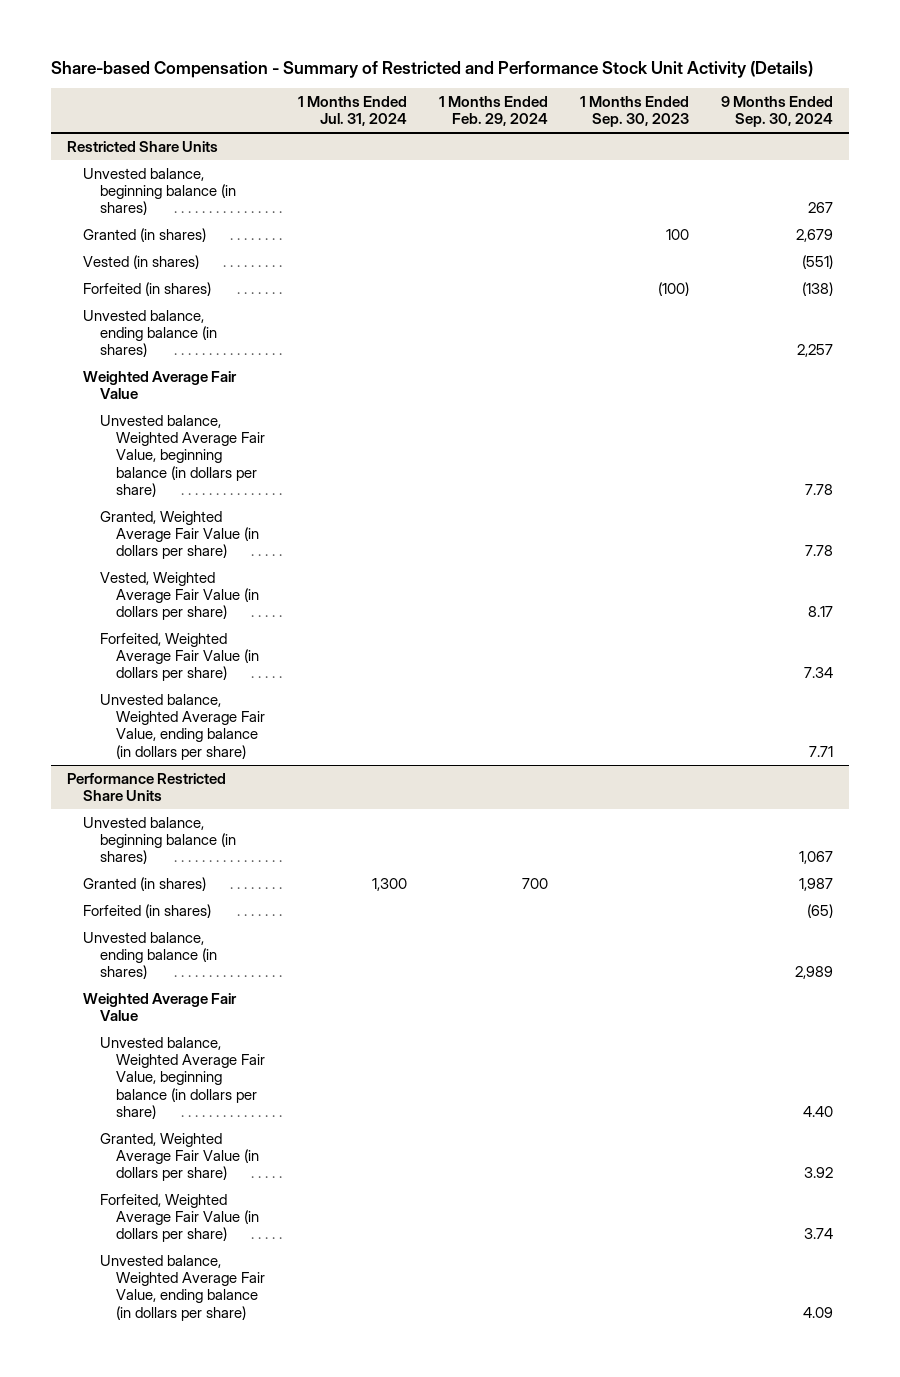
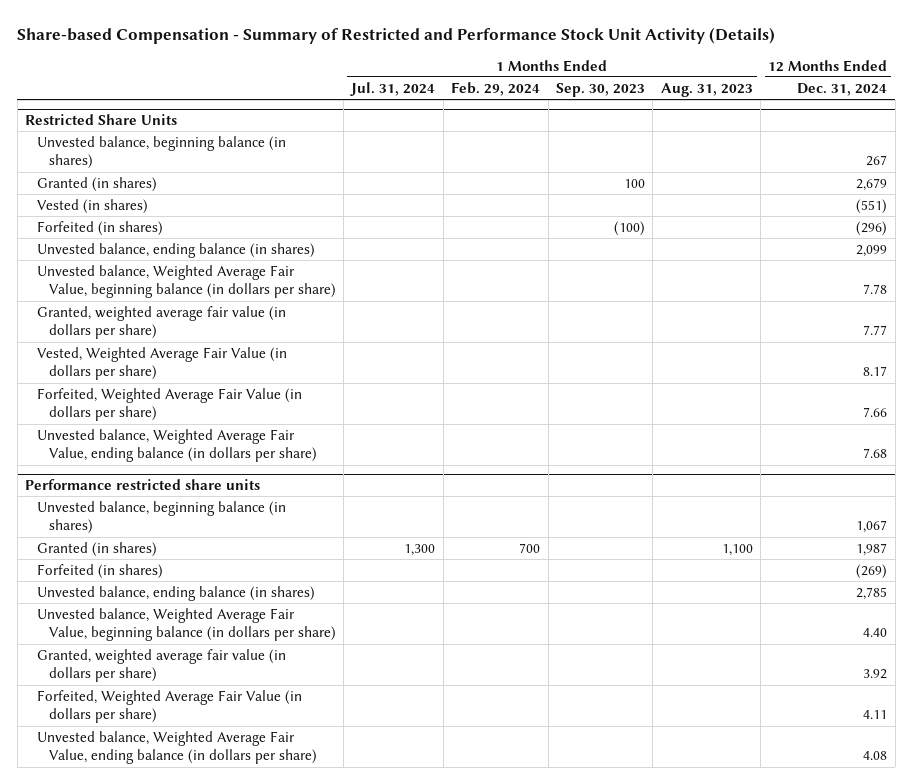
- | 1 Months Ended Jul. 31, 2024 | 1 Months Ended Feb. 29, 2024 | 1 Months Ended Sep. 30, 2023 | 9 Months Ended Sep. 30, 2024
+ | 1 Months Ended Jul. 31, 2024 | 1 Months Ended Feb. 29, 2024 | 1 Months Ended Sep. 30, 2023 | 1 Months Ended Aug. 31, 2023 | 12 Months Ended Dec. 31, 2024
@ Restricted Share Units
- Weighted Average Fair Value
- Granted, Weighted Average Fair Value (in dollars per share) | | | | 7.78
+ Granted, weighted average fair value (in dollars per share) | | | | | 7.77
- Performance Restricted Share Units
+ Performance restricted share units
- Weighted Average Fair Value
- Granted, Weighted Average Fair Value (in dollars per share) | | | | 3.92
+ Granted, weighted average fair value (in dollars per share) | | | | | 3.92

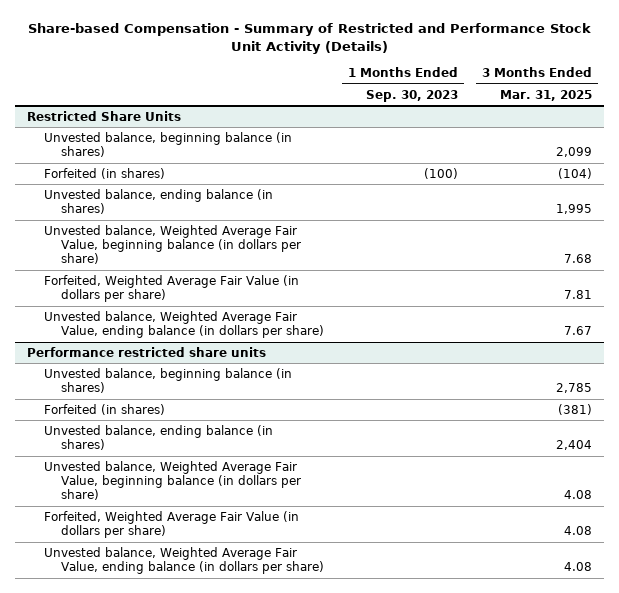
- | 1 Months Ended Jul. 31, 2024 | 1 Months Ended Feb. 29, 2024 | 1 Months Ended Sep. 30, 2023 | 1 Months Ended Aug. 31, 2023 | 12 Months Ended Dec. 31, 2024
+ | 1 Months Ended Sep. 30, 2023 | 3 Months Ended Mar. 31, 2025
@ Restricted Share Units
- Granted (in shares) | | | 100 | | 2,679
- Vested (in shares) | | | | | (551)
- Granted, weighted average fair value (in dollars per share) | | | | | 7.77
- Vested, Weighted Average Fair Value (in dollars per share) | | | | | 8.17
@ Performance restricted share units
- Granted (in shares) | 1,300 | 700 | | 1,100 | 1,987
- Granted, weighted average fair value (in dollars per share) | | | | | 3.92

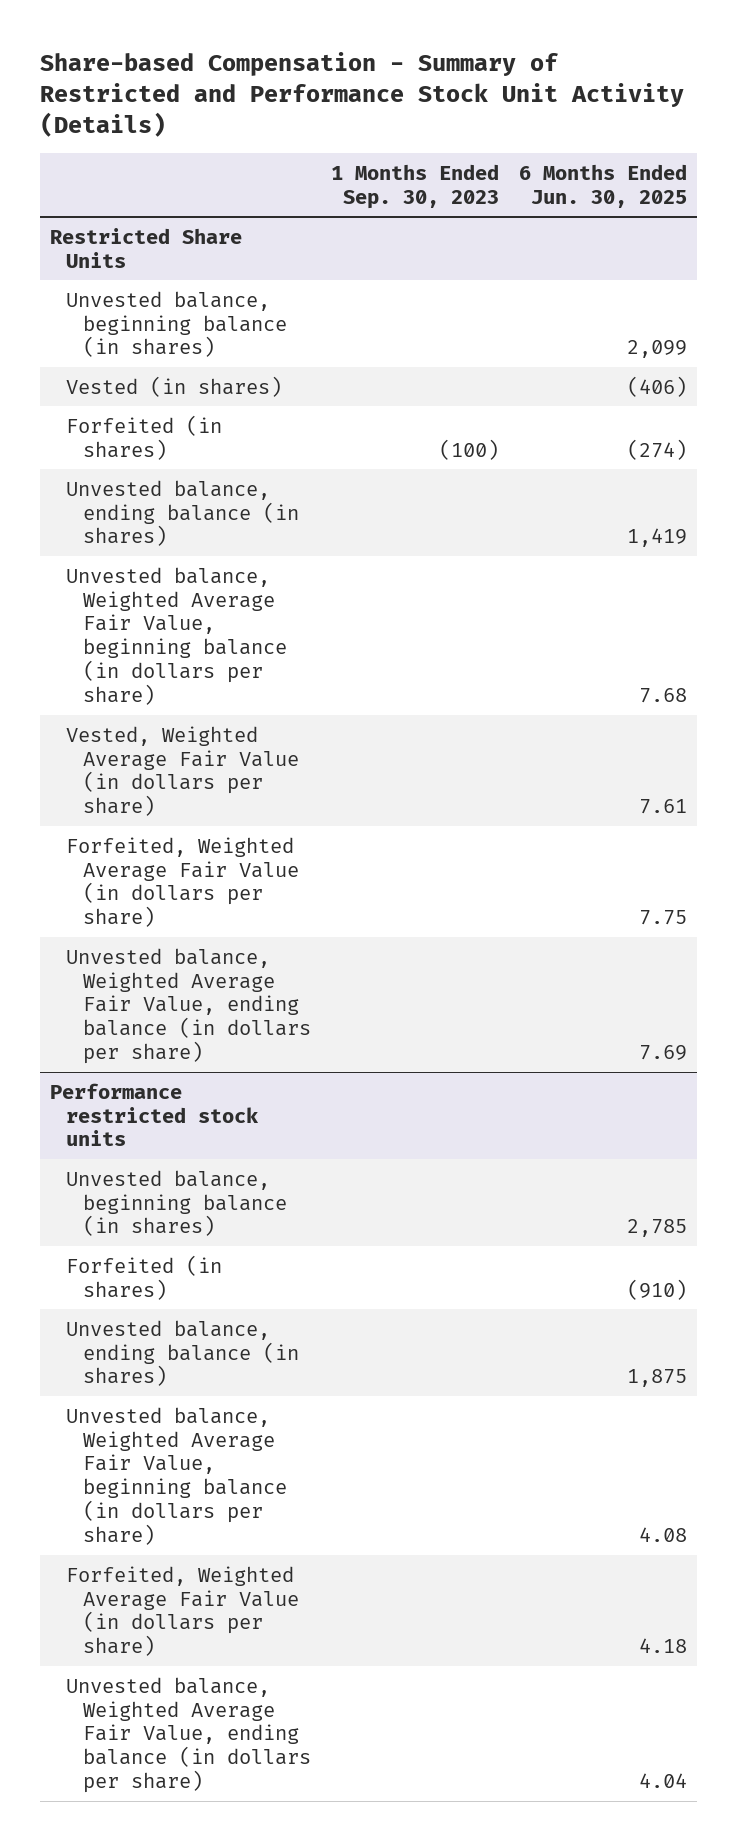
- | 1 Months Ended Sep. 30, 2023 | 3 Months Ended Mar. 31, 2025
+ | 1 Months Ended Sep. 30, 2023 | 6 Months Ended Jun. 30, 2025
@ Restricted Share Units
+ Vested (in shares) | | (406)
+ Vested, Weighted Average Fair Value (in dollars per share) | | 7.61
- Performance restricted share units
+ Performance restricted stock units

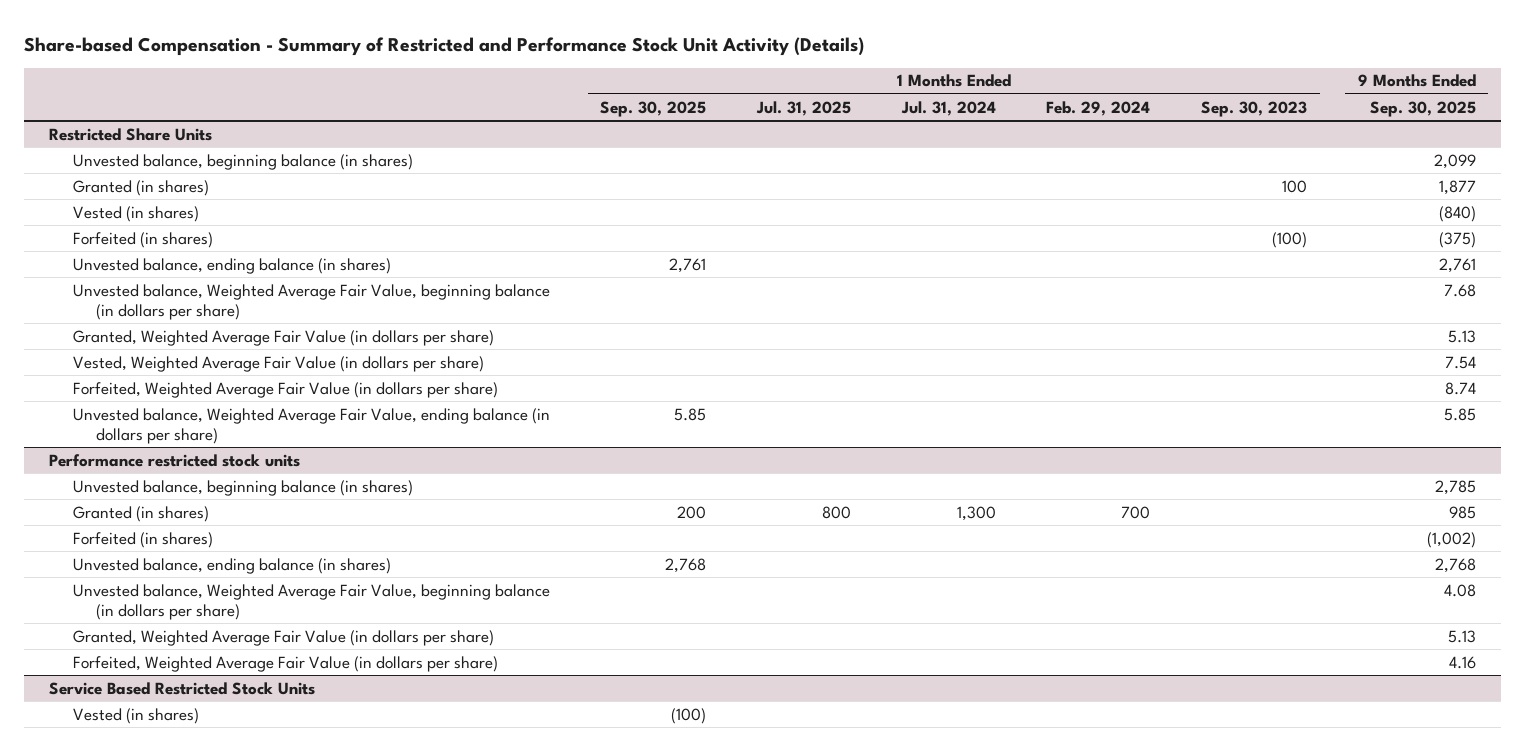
- | 1 Months Ended Sep. 30, 2023 | 6 Months Ended Jun. 30, 2025
+ | 1 Months Ended Sep. 30, 2025 | 1 Months Ended Jul. 31, 2025 | 1 Months Ended Jul. 31, 2024 | 1 Months Ended Feb. 29, 2024 | 1 Months Ended Sep. 30, 2023 | 9 Months Ended Sep. 30, 2025
@ Restricted Share Units
+ Granted (in shares) | | | | | 100 | 1,877
+ Granted, Weighted Average Fair Value (in dollars per share) | | | | | | 5.13
@ Performance restricted stock units
+ Granted (in shares) | 200 | 800 | 1,300 | 700 | | 985
+ Granted, Weighted Average Fair Value (in dollars per share) | | | | | | 5.13
- Unvested balance, Weighted Average Fair Value, ending balance (in dollars per share) | | 4.04
+ Service Based Restricted Stock Units
+ Vested (in shares) | (100) | | | | |

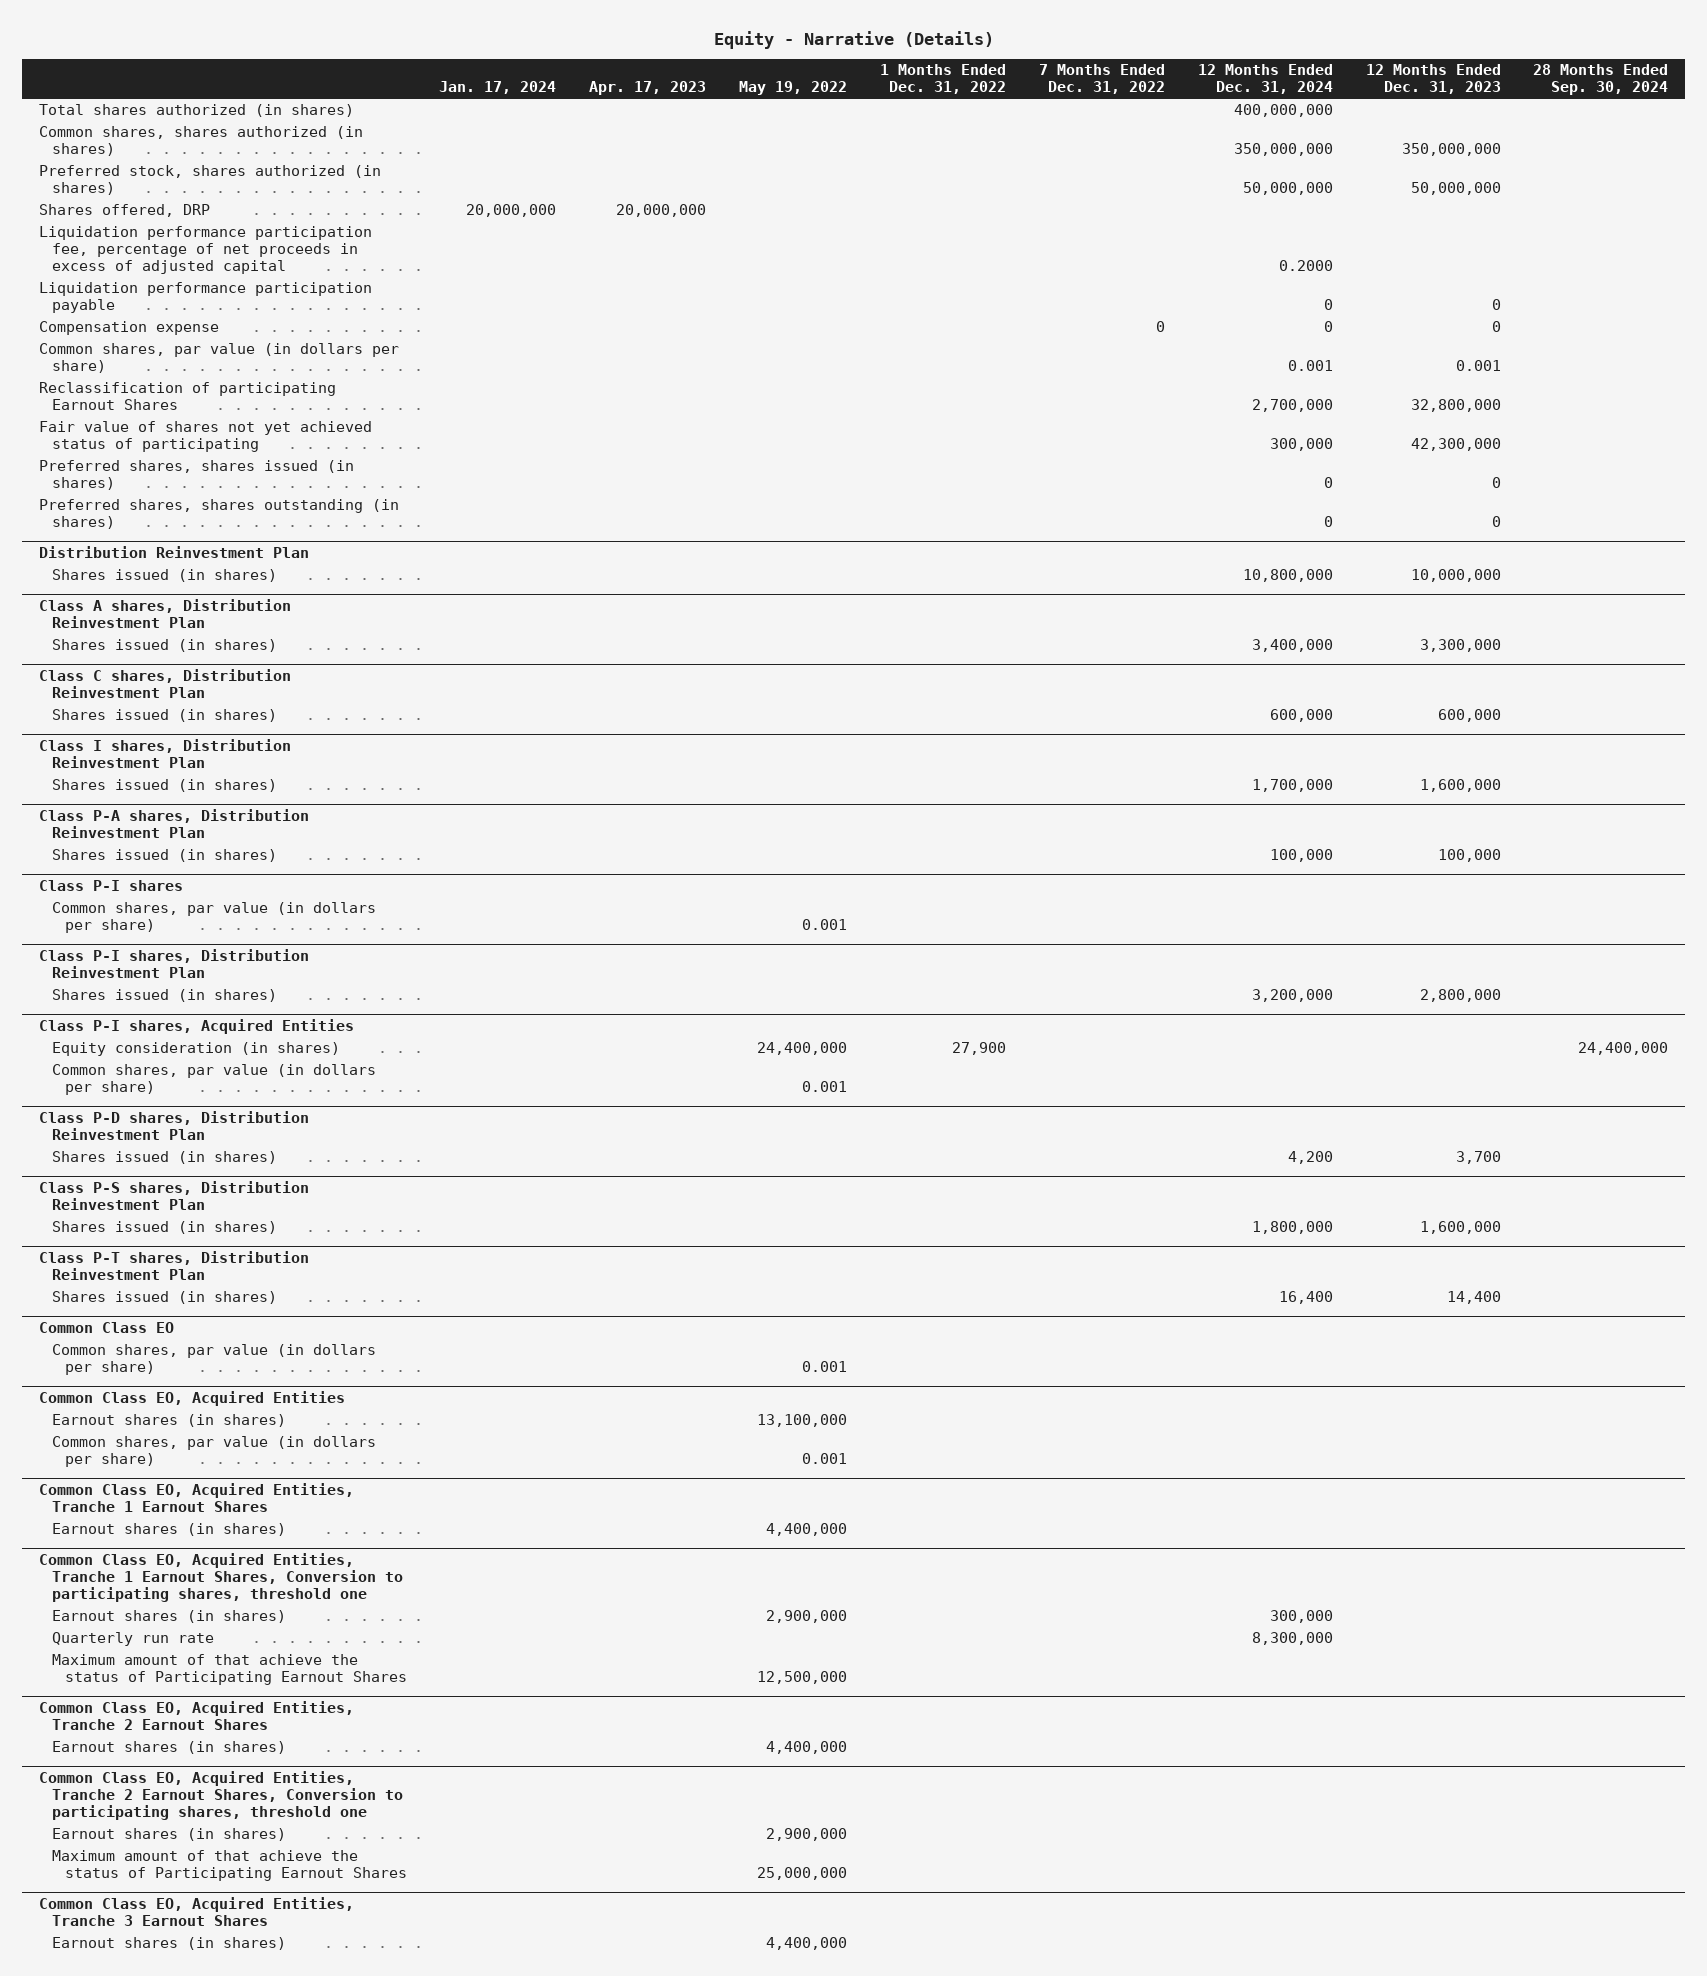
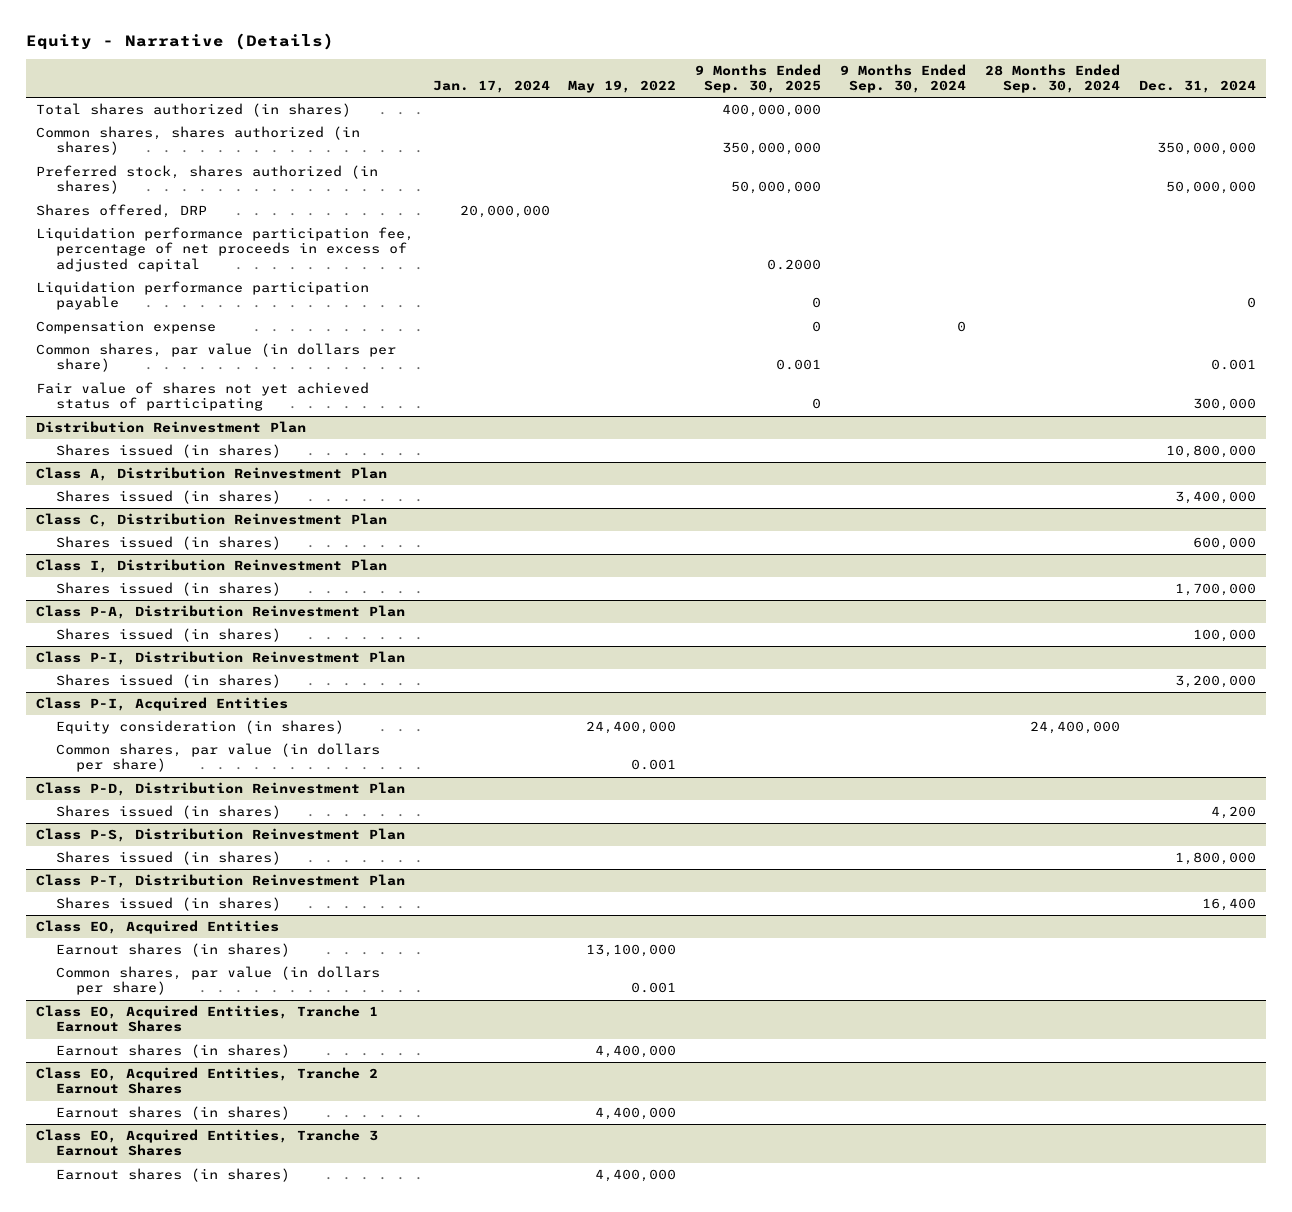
- | Jan. 17, 2024 | Apr. 17, 2023 | May 19, 2022 | 1 Months Ended Dec. 31, 2022 | 7 Months Ended Dec. 31, 2022 | 12 Months Ended Dec. 31, 2024 | 12 Months Ended Dec. 31, 2023 | 28 Months Ended Sep. 30, 2024
+ | Jan. 17, 2024 | May 19, 2022 | 9 Months Ended Sep. 30, 2025 | 9 Months Ended Sep. 30, 2024 | 28 Months Ended Sep. 30, 2024 | Dec. 31, 2024
- Reclassification of participating Earnout Shares | | | | | | 2,700,000 | 32,800,000 |
- Preferred shares, shares issued (in shares) | | | | | | 0 | 0 |
- Preferred shares, shares outstanding (in shares) | | | | | | 0 | 0 |
- Class A shares, Distribution Reinvestment Plan
+ Class A, Distribution Reinvestment Plan
- Class C shares, Distribution Reinvestment Plan
+ Class C, Distribution Reinvestment Plan
- Class I shares, Distribution Reinvestment Plan
+ Class I, Distribution Reinvestment Plan
- Class P-A shares, Distribution Reinvestment Plan
+ Class P-A, Distribution Reinvestment Plan
- Class P-I shares
- Common shares, par value (in dollars per share) | | | 0.001 | | | | |
- Class P-I shares, Distribution Reinvestment Plan
+ Class P-I, Distribution Reinvestment Plan
- Class P-I shares, Acquired Entities
+ Class P-I, Acquired Entities
- Class P-D shares, Distribution Reinvestment Plan
+ Class P-D, Distribution Reinvestment Plan
- Class P-S shares, Distribution Reinvestment Plan
+ Class P-S, Distribution Reinvestment Plan
- Class P-T shares, Distribution Reinvestment Plan
+ Class P-T, Distribution Reinvestment Plan
- Common Class EO
- Common shares, par value (in dollars per share) | | | 0.001 | | | | |
- Common Class EO, Acquired Entities
+ Class EO, Acquired Entities
- Common Class EO, Acquired Entities, Tranche 1 Earnout Shares
+ Class EO, Acquired Entities, Tranche 1 Earnout Shares
- Common Class EO, Acquired Entities, Tranche 1 Earnout Shares, Conversion to participating shares, threshold one
- Earnout shares (in shares) | | | 2,900,000 | | | 300,000 | |
- Quarterly run rate | | | | | | 8,300,000 | |
- Maximum amount of that achieve the status of Participating Earnout Shares | | | 12,500,000 | | | | |
- Common Class EO, Acquired Entities, Tranche 2 Earnout Shares
+ Class EO, Acquired Entities, Tranche 2 Earnout Shares
- Common Class EO, Acquired Entities, Tranche 2 Earnout Shares, Conversion to participating shares, threshold one
- Earnout shares (in shares) | | | 2,900,000 | | | | |
- Maximum amount of that achieve the status of Participating Earnout Shares | | | 25,000,000 | | | | |
- Common Class EO, Acquired Entities, Tranche 3 Earnout Shares
+ Class EO, Acquired Entities, Tranche 3 Earnout Shares

